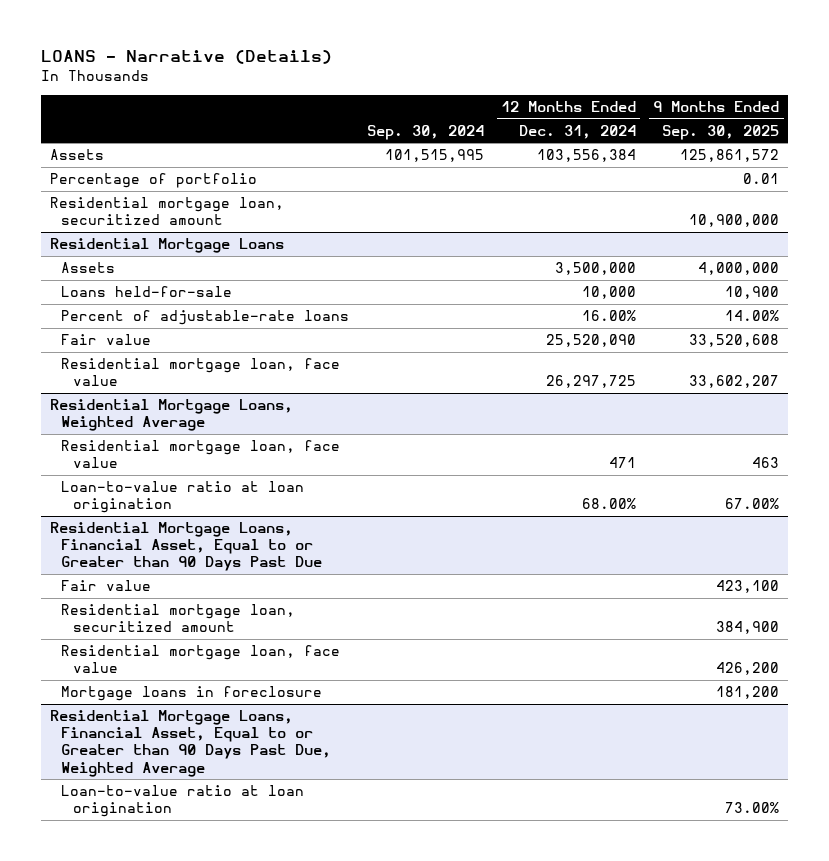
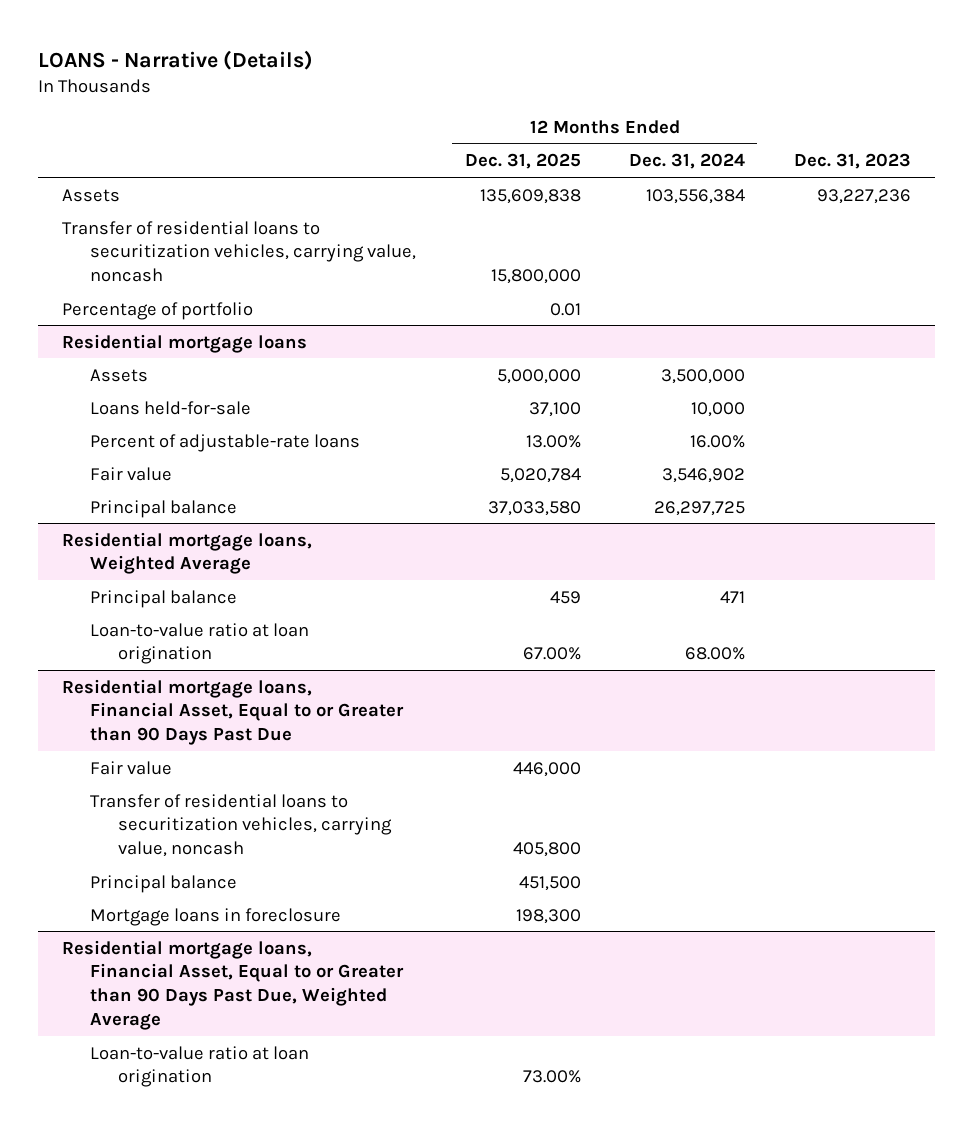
- | Sep. 30, 2024 | 12 Months Ended Dec. 31, 2024 | 9 Months Ended Sep. 30, 2025
+ | 12 Months Ended Dec. 31, 2025 | 12 Months Ended Dec. 31, 2024 | Dec. 31, 2023
+ Transfer of residential loans to securitization vehicles, carrying value, noncash | 15,800,000 | |
- Residential mortgage loan, securitized amount | | | 10,900,000
- Residential Mortgage Loans
+ Residential mortgage loans
- Fair value | | 25,520,090 | 33,520,608
- Residential mortgage loan, face value | | 26,297,725 | 33,602,207
- Residential Mortgage Loans, Weighted Average
- Residential mortgage loan, face value | | 471 | 463
+ Fair value | 5,020,784 | 3,546,902 |
+ Principal balance | 37,033,580 | 26,297,725 |
+ Residential mortgage loans, Weighted Average
+ Principal balance | 459 | 471 |
- Residential Mortgage Loans, Financial Asset, Equal to or Greater than 90 Days Past Due
+ Residential mortgage loans, Financial Asset, Equal to or Greater than 90 Days Past Due
- Residential mortgage loan, securitized amount | | | 384,900
- Residential mortgage loan, face value | | | 426,200
+ Transfer of residential loans to securitization vehicles, carrying value, noncash | 405,800 | |
+ Principal balance | 451,500 | |
- Residential Mortgage Loans, Financial Asset, Equal to or Greater than 90 Days Past Due, Weighted Average
+ Residential mortgage loans, Financial Asset, Equal to or Greater than 90 Days Past Due, Weighted Average

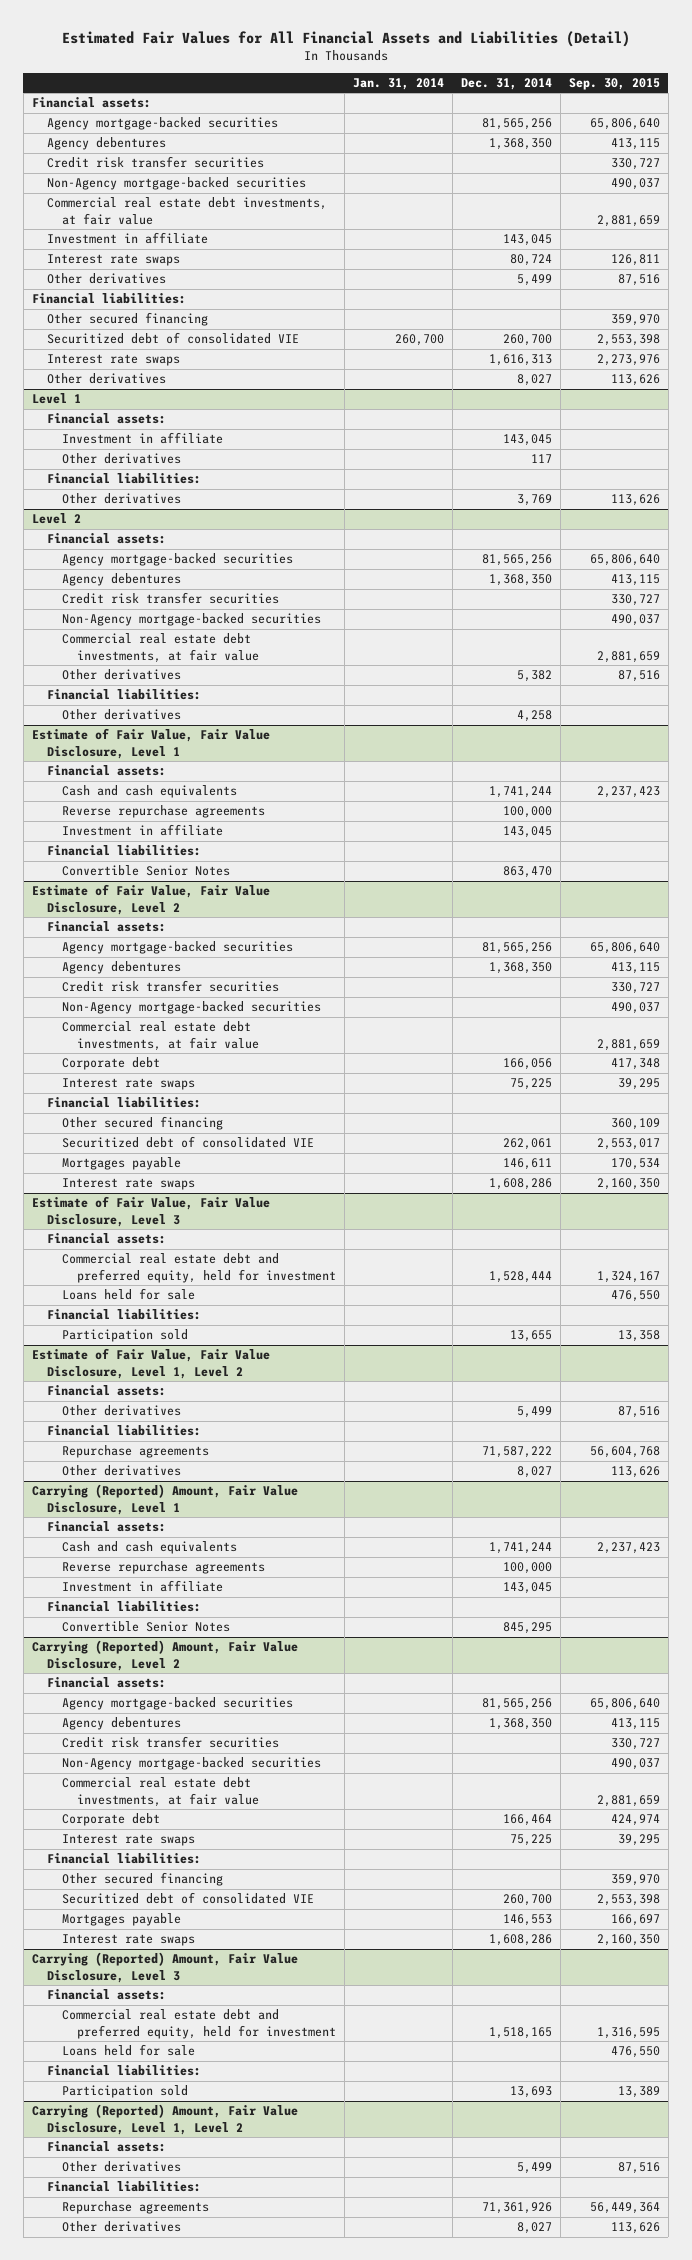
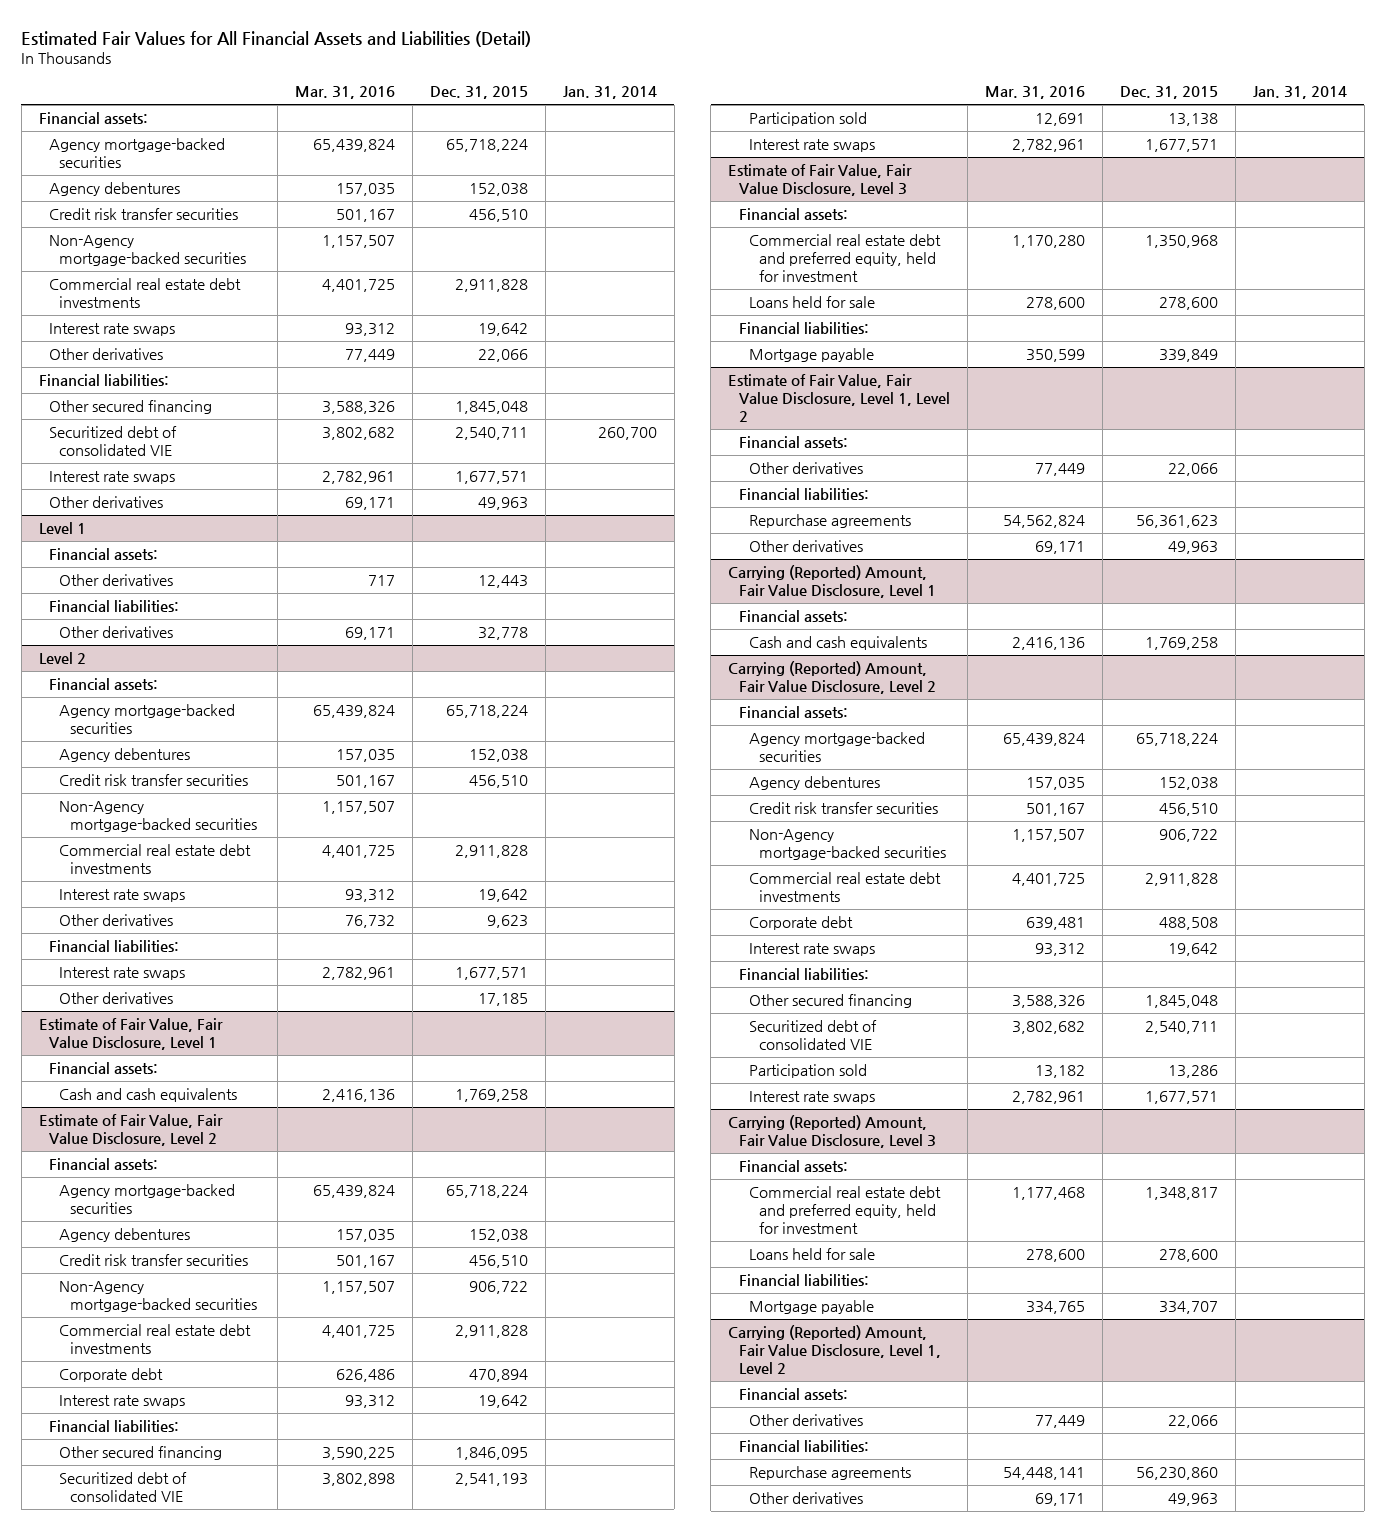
- | Jan. 31, 2014 | Dec. 31, 2014 | Sep. 30, 2015
+ | Mar. 31, 2016 | Dec. 31, 2015 | Jan. 31, 2014
- Commercial real estate debt investments, at fair value | | | 2,881,659
- Investment in affiliate | | 143,045 |
+ Commercial real estate debt investments | 4,401,725 | 2,911,828 |
@ Level 1
- Investment in affiliate | | 143,045 |
@ Level 2
- Commercial real estate debt investments, at fair value | | | 2,881,659
+ Commercial real estate debt investments | 4,401,725 | 2,911,828 |
+ Interest rate swaps | 93,312 | 19,642 |
+ Interest rate swaps | 2,782,961 | 1,677,571 |
@ Estimate of Fair Value, Fair Value Disclosure, Level 1
- Reverse repurchase agreements | | 100,000 |
- Investment in affiliate | | 143,045 |
- Financial liabilities:
- Convertible Senior Notes | | 863,470 |
@ Estimate of Fair Value, Fair Value Disclosure, Level 2
- Commercial real estate debt investments, at fair value | | | 2,881,659
+ Commercial real estate debt investments | 4,401,725 | 2,911,828 |
- Mortgages payable | | 146,611 | 170,534
+ Participation sold | 12,691 | 13,138 |
@ Estimate of Fair Value, Fair Value Disclosure, Level 3
- Participation sold | | 13,655 | 13,358
+ Mortgage payable | 350,599 | 339,849 |
@ Carrying (Reported) Amount, Fair Value Disclosure, Level 1
- Reverse repurchase agreements | | 100,000 |
- Investment in affiliate | | 143,045 |
- Financial liabilities:
- Convertible Senior Notes | | 845,295 |
@ Carrying (Reported) Amount, Fair Value Disclosure, Level 2
- Commercial real estate debt investments, at fair value | | | 2,881,659
+ Commercial real estate debt investments | 4,401,725 | 2,911,828 |
- Mortgages payable | | 146,553 | 166,697
+ Participation sold | 13,182 | 13,286 |
@ Carrying (Reported) Amount, Fair Value Disclosure, Level 3
- Participation sold | | 13,693 | 13,389
+ Mortgage payable | 334,765 | 334,707 |

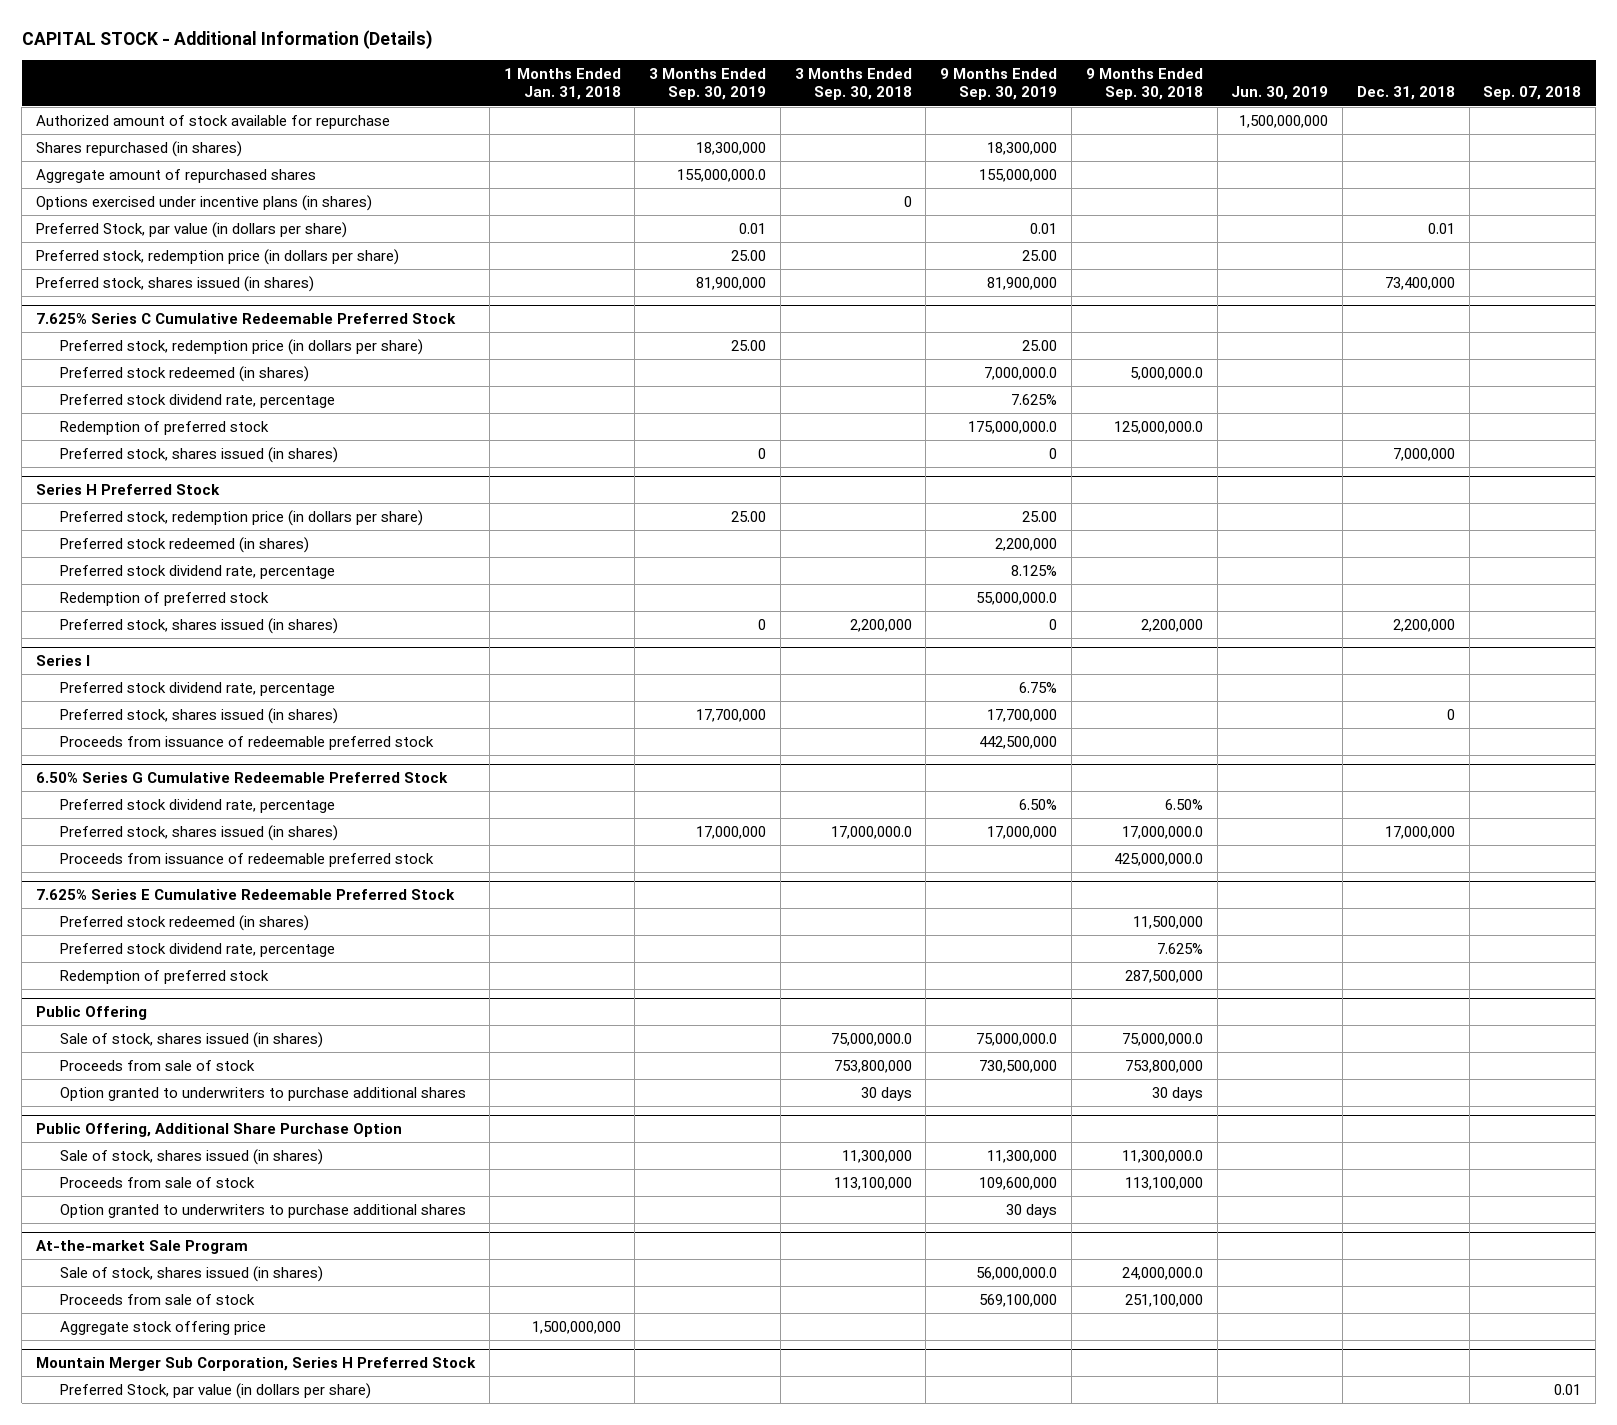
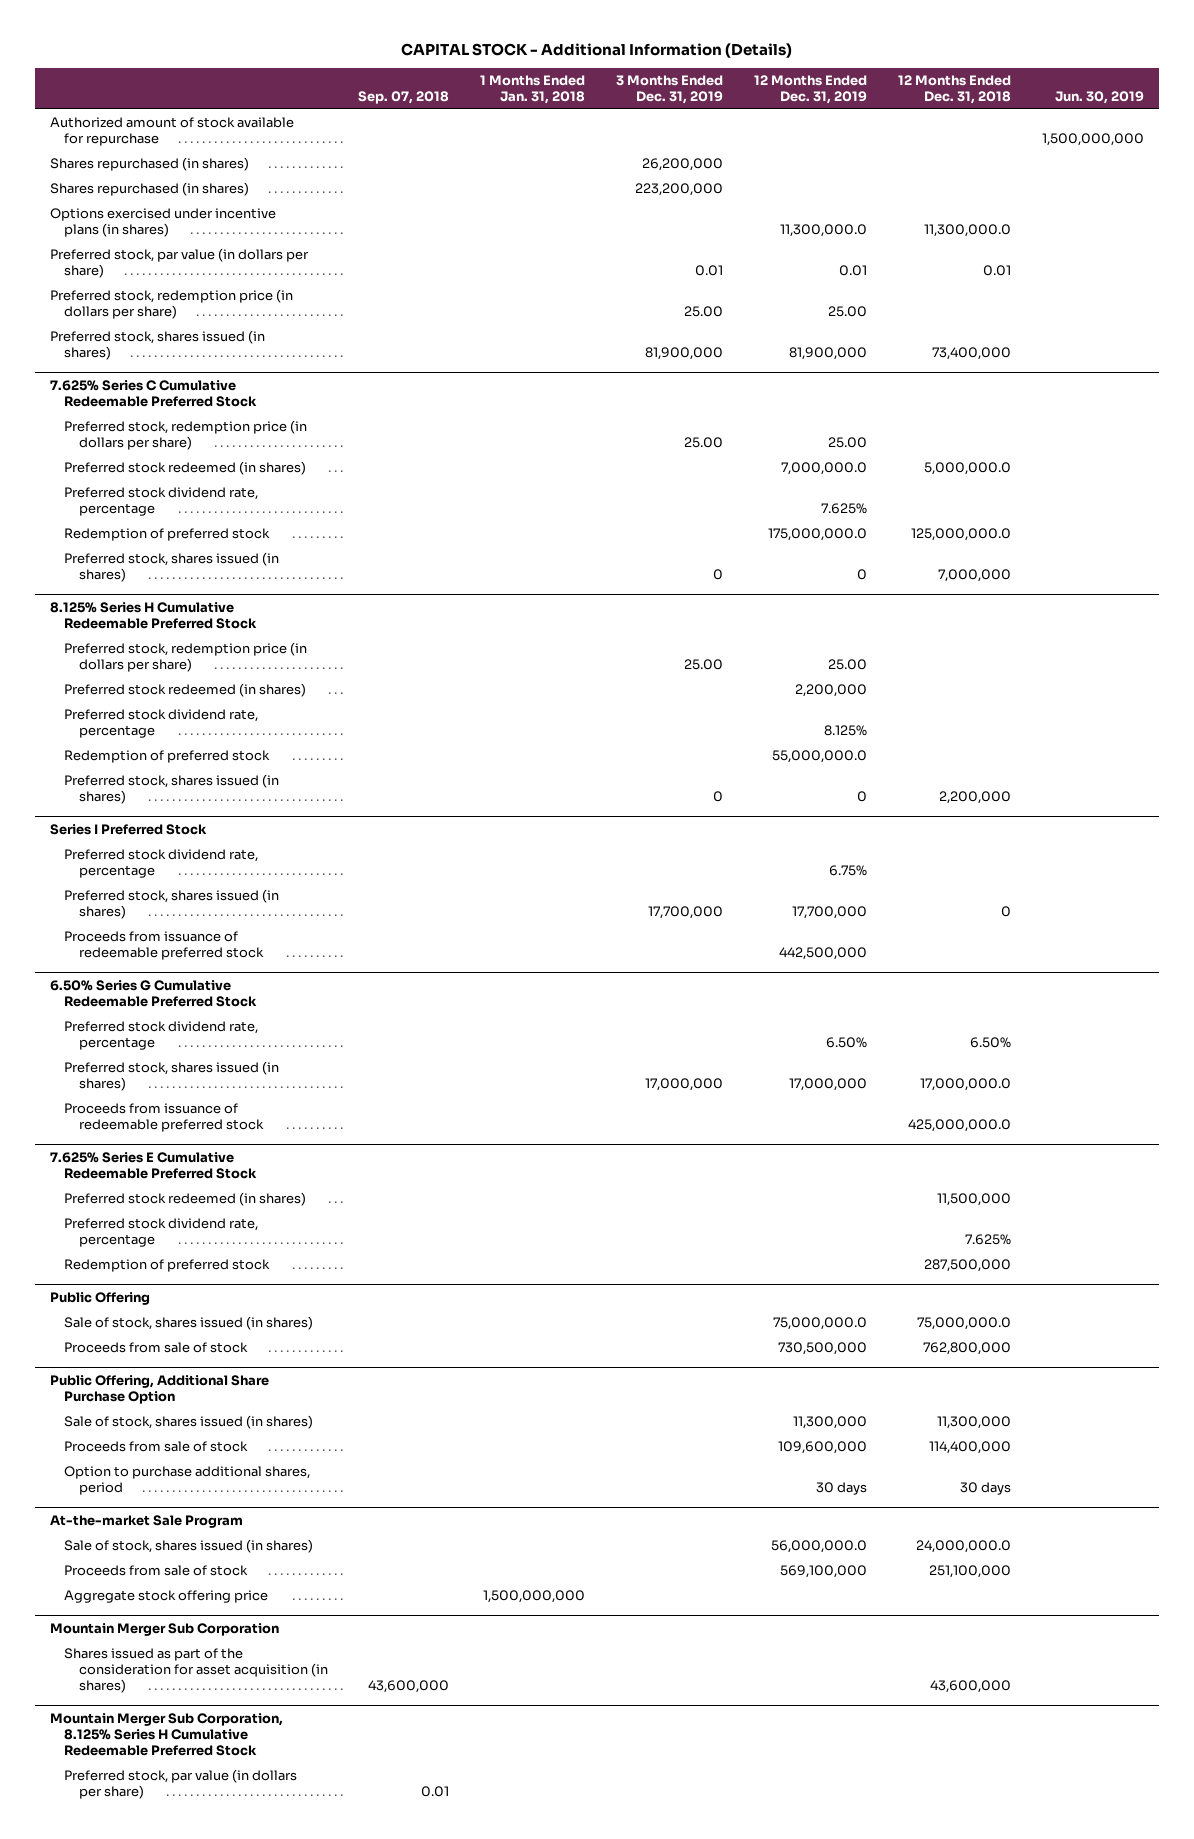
- | 1 Months Ended Jan. 31, 2018 | 3 Months Ended Sep. 30, 2019 | 3 Months Ended Sep. 30, 2018 | 9 Months Ended Sep. 30, 2019 | 9 Months Ended Sep. 30, 2018 | Jun. 30, 2019 | Dec. 31, 2018 | Sep. 07, 2018
+ | Sep. 07, 2018 | 1 Months Ended Jan. 31, 2018 | 3 Months Ended Dec. 31, 2019 | 12 Months Ended Dec. 31, 2019 | 12 Months Ended Dec. 31, 2018 | Jun. 30, 2019
- Aggregate amount of repurchased shares | | 155,000,000.0 | | 155,000,000 | | | |
+ Shares repurchased (in shares) | | | 223,200,000 | | |
- Preferred Stock, par value (in dollars per share) | | 0.01 | | 0.01 | | | 0.01 |
+ Preferred stock, par value (in dollars per share) | | | 0.01 | 0.01 | 0.01 |
- Series H Preferred Stock
+ 8.125% Series H Cumulative Redeemable Preferred Stock
- Series I
+ Series I Preferred Stock
@ Public Offering
- Option granted to underwriters to purchase additional shares | | | 30 days | | 30 days | | |
@ Public Offering, Additional Share Purchase Option
- Option granted to underwriters to purchase additional shares | | | | 30 days | | | |
+ Option to purchase additional shares, period | | | | 30 days | 30 days |
- Mountain Merger Sub Corporation, Series H Preferred Stock
- Preferred Stock, par value (in dollars per share) | | | | | | | | 0.01
+ Mountain Merger Sub Corporation
+ Shares issued as part of the consideration for asset acquisition (in shares) | 43,600,000 | | | | 43,600,000 |
+ Mountain Merger Sub Corporation, 8.125% Series H Cumulative Redeemable Preferred Stock
+ Preferred stock, par value (in dollars per share) | 0.01 | | | | |

